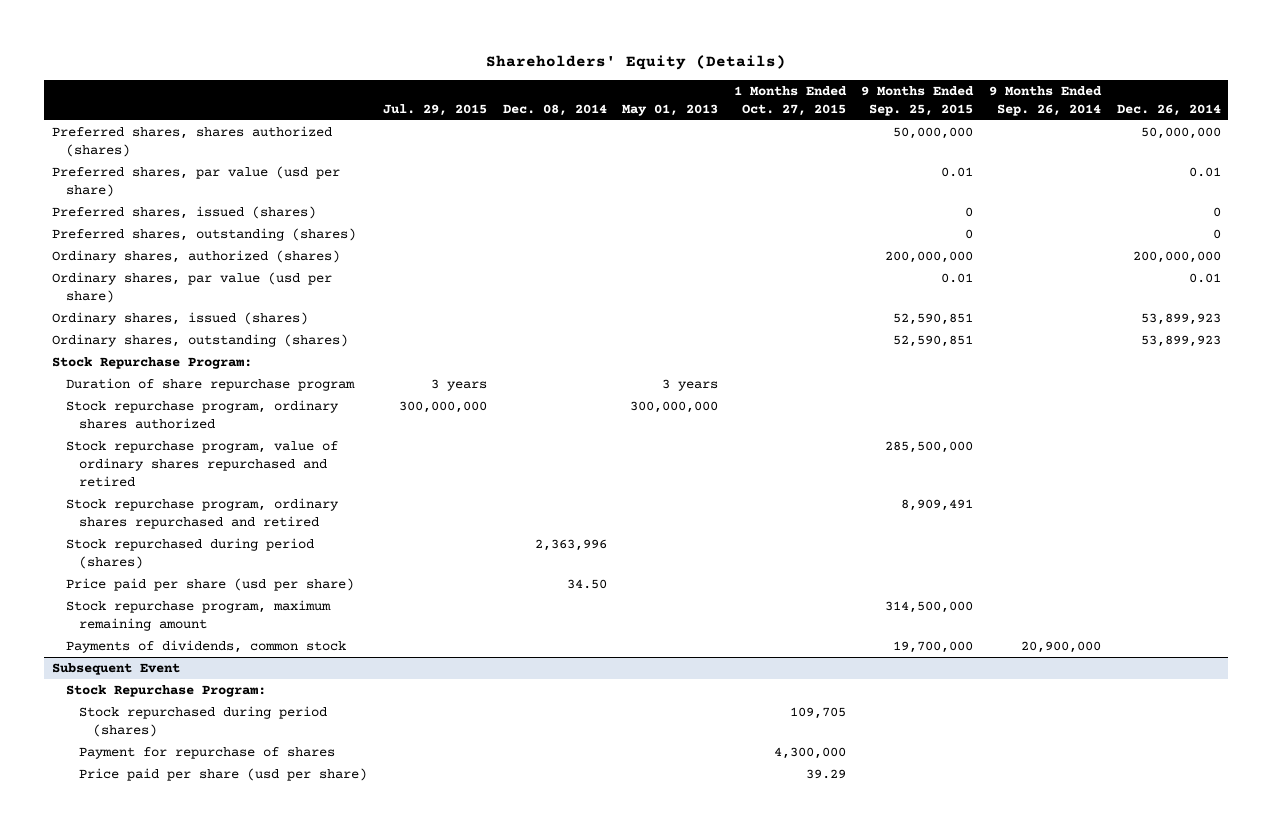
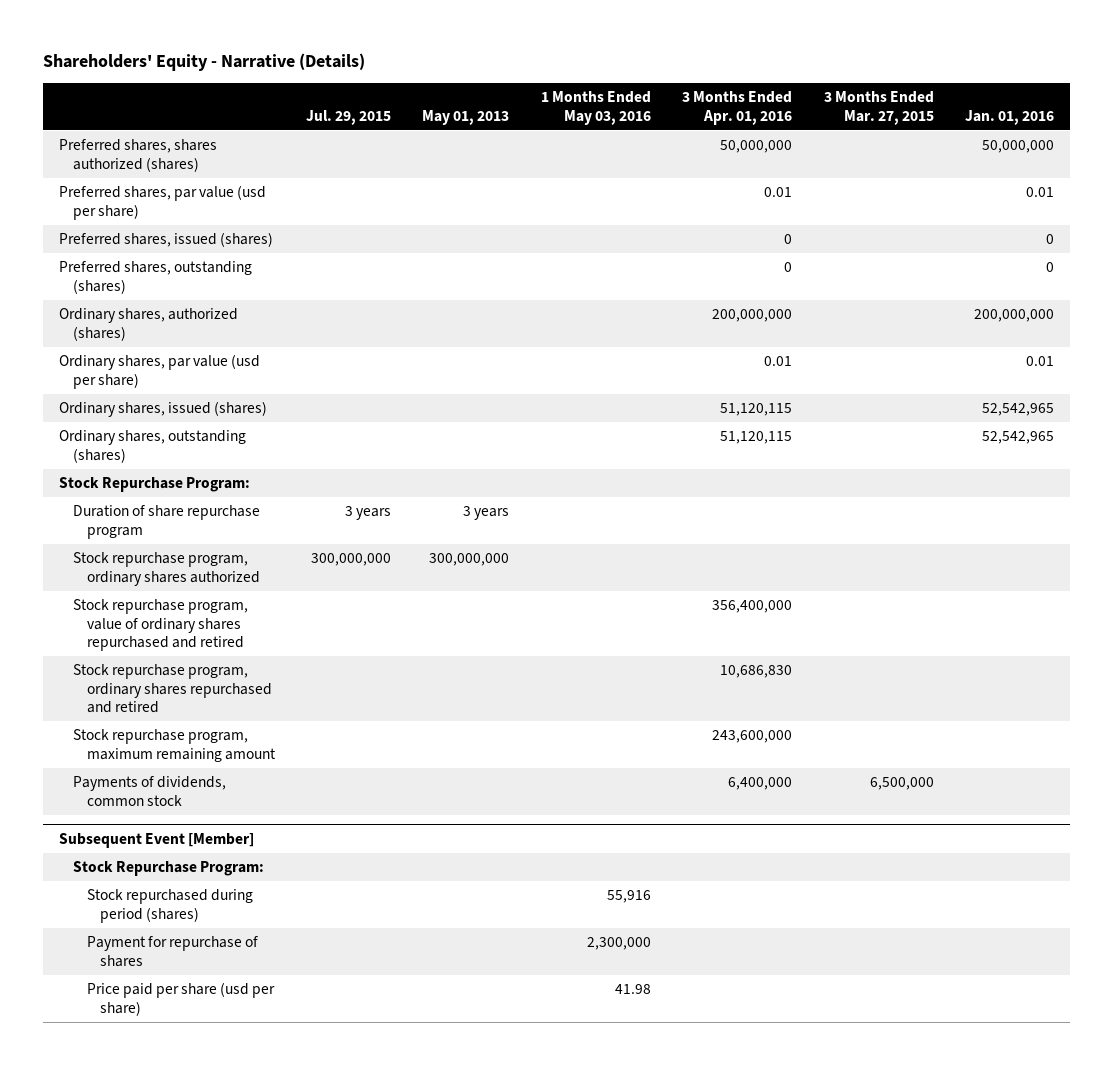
- Shareholders' Equity (Details)
+ Shareholders' Equity - Narrative (Details)
- | Jul. 29, 2015 | Dec. 08, 2014 | May 01, 2013 | 1 Months Ended Oct. 27, 2015 | 9 Months Ended Sep. 25, 2015 | 9 Months Ended Sep. 26, 2014 | Dec. 26, 2014
+ | Jul. 29, 2015 | May 01, 2013 | 1 Months Ended May 03, 2016 | 3 Months Ended Apr. 01, 2016 | 3 Months Ended Mar. 27, 2015 | Jan. 01, 2016
- Stock repurchased during period (shares) | | 2,363,996 | | | | |
- Price paid per share (usd per share) | | 34.50 | | | | |
- Subsequent Event
+ Subsequent Event [Member]

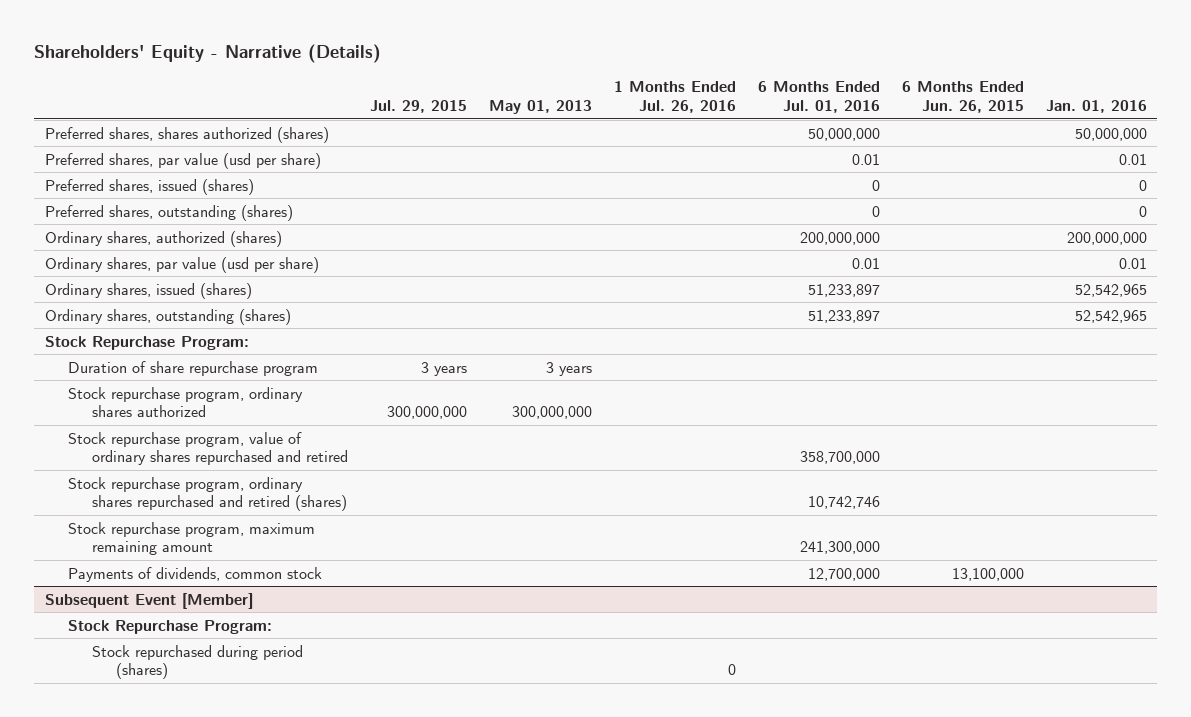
- | Jul. 29, 2015 | May 01, 2013 | 1 Months Ended May 03, 2016 | 3 Months Ended Apr. 01, 2016 | 3 Months Ended Mar. 27, 2015 | Jan. 01, 2016
+ | Jul. 29, 2015 | May 01, 2013 | 1 Months Ended Jul. 26, 2016 | 6 Months Ended Jul. 01, 2016 | 6 Months Ended Jun. 26, 2015 | Jan. 01, 2016
- Stock repurchase program, ordinary shares repurchased and retired | | | | 10,686,830 | |
+ Stock repurchase program, ordinary shares repurchased and retired (shares) | | | | 10,742,746 | |
@ Subsequent Event [Member]
- Payment for repurchase of shares | | | 2,300,000 | | |
- Price paid per share (usd per share) | | | 41.98 | | |

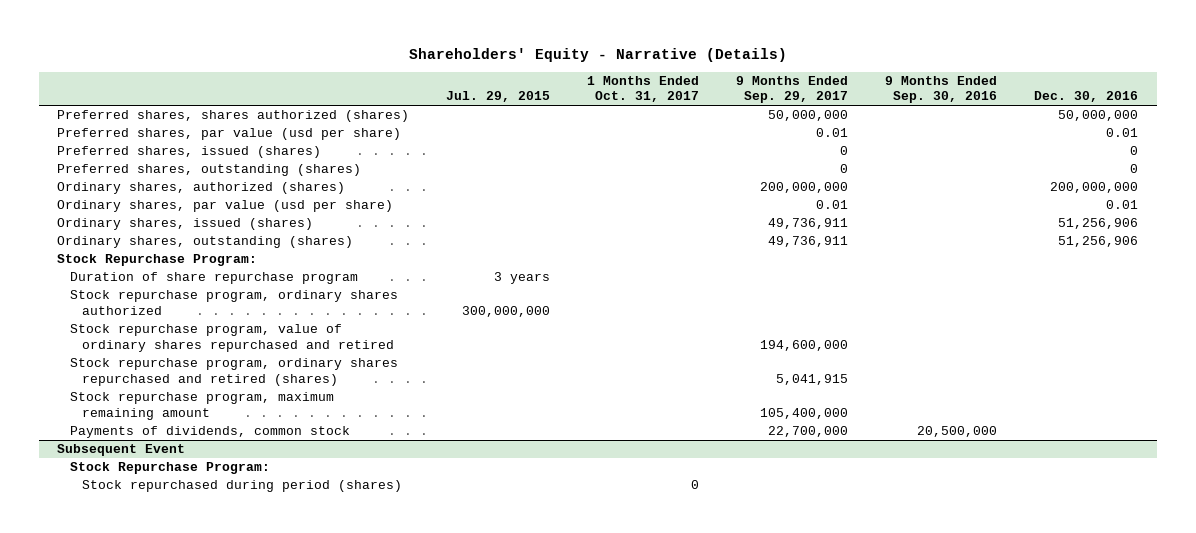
- | Jul. 29, 2015 | May 01, 2013 | 1 Months Ended Jul. 26, 2016 | 6 Months Ended Jul. 01, 2016 | 6 Months Ended Jun. 26, 2015 | Jan. 01, 2016
+ | Jul. 29, 2015 | 1 Months Ended Oct. 31, 2017 | 9 Months Ended Sep. 29, 2017 | 9 Months Ended Sep. 30, 2016 | Dec. 30, 2016
- Subsequent Event [Member]
+ Subsequent Event

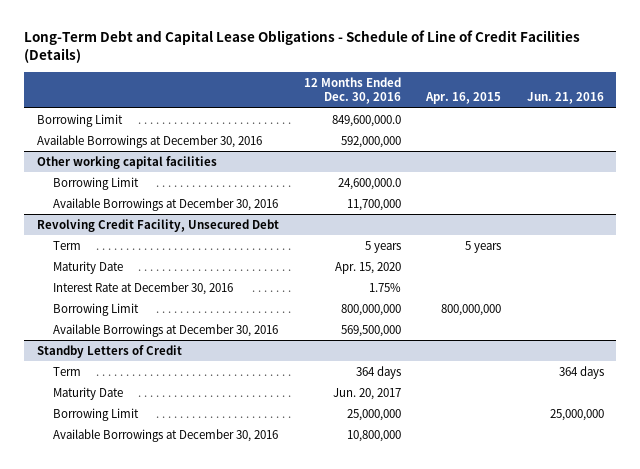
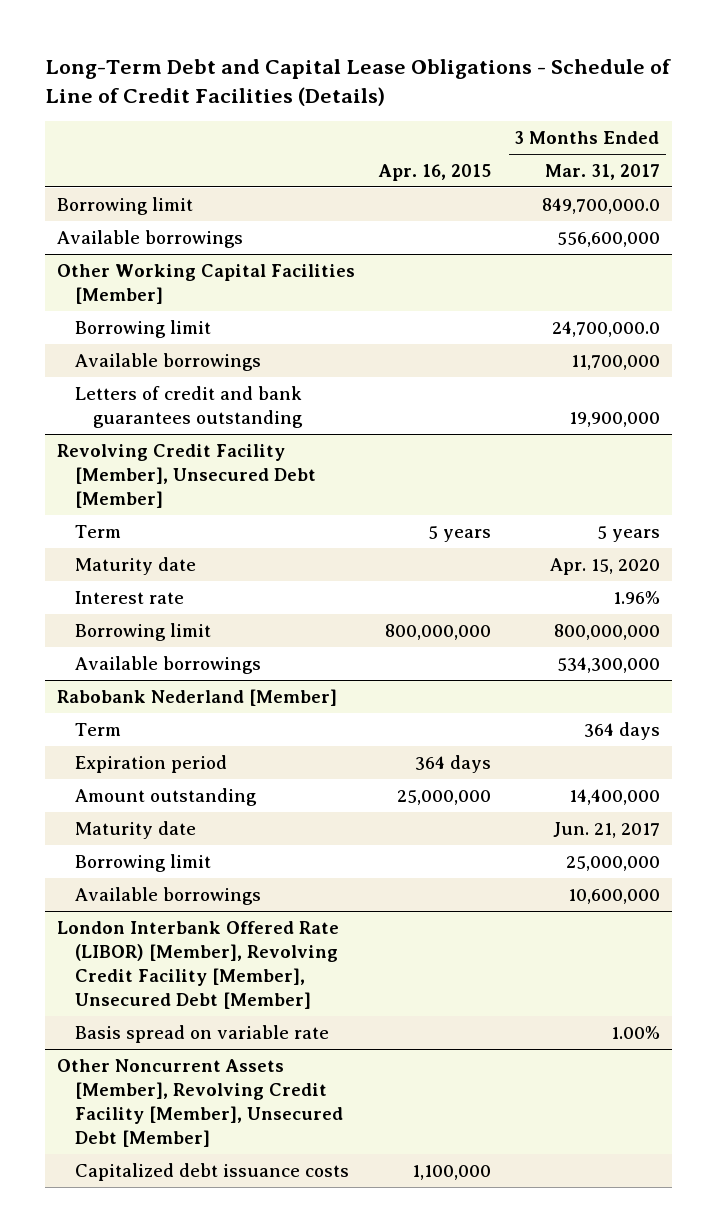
- | 12 Months Ended Dec. 30, 2016 | Apr. 16, 2015 | Jun. 21, 2016
+ | Apr. 16, 2015 | 3 Months Ended Mar. 31, 2017
- Borrowing Limit | 849,600,000.0 | |
- Available Borrowings at December 30, 2016 | 592,000,000 | |
- Other working capital facilities
- Borrowing Limit | 24,600,000.0 | |
- Available Borrowings at December 30, 2016 | 11,700,000 | |
- Revolving Credit Facility, Unsecured Debt
+ Borrowing limit | | 849,700,000.0
+ Available borrowings | | 556,600,000
+ Other Working Capital Facilities [Member]
+ Borrowing limit | | 24,700,000.0
+ Available borrowings | | 11,700,000
+ Letters of credit and bank guarantees outstanding | | 19,900,000
+ Revolving Credit Facility [Member], Unsecured Debt [Member]
- Maturity Date | Apr. 15, 2020 | |
- Interest Rate at December 30, 2016 | 1.75% | |
- Borrowing Limit | 800,000,000 | 800,000,000 |
- Available Borrowings at December 30, 2016 | 569,500,000 | |
- Standby Letters of Credit
- Term | 364 days | | 364 days
- Maturity Date | Jun. 20, 2017 | |
- Borrowing Limit | 25,000,000 | | 25,000,000
- Available Borrowings at December 30, 2016 | 10,800,000 | |
+ Maturity date | | Apr. 15, 2020
+ Interest rate | | 1.96%
+ Borrowing limit | 800,000,000 | 800,000,000
+ Available borrowings | | 534,300,000
+ Rabobank Nederland [Member]
+ Term | | 364 days
+ Expiration period | 364 days |
+ Amount outstanding | 25,000,000 | 14,400,000
+ Maturity date | | Jun. 21, 2017
+ Borrowing limit | | 25,000,000
+ Available borrowings | | 10,600,000
+ London Interbank Offered Rate (LIBOR) [Member], Revolving Credit Facility [Member], Unsecured Debt [Member]
+ Basis spread on variable rate | | 1.00%
+ Other Noncurrent Assets [Member], Revolving Credit Facility [Member], Unsecured Debt [Member]
+ Capitalized debt issuance costs | 1,100,000 |

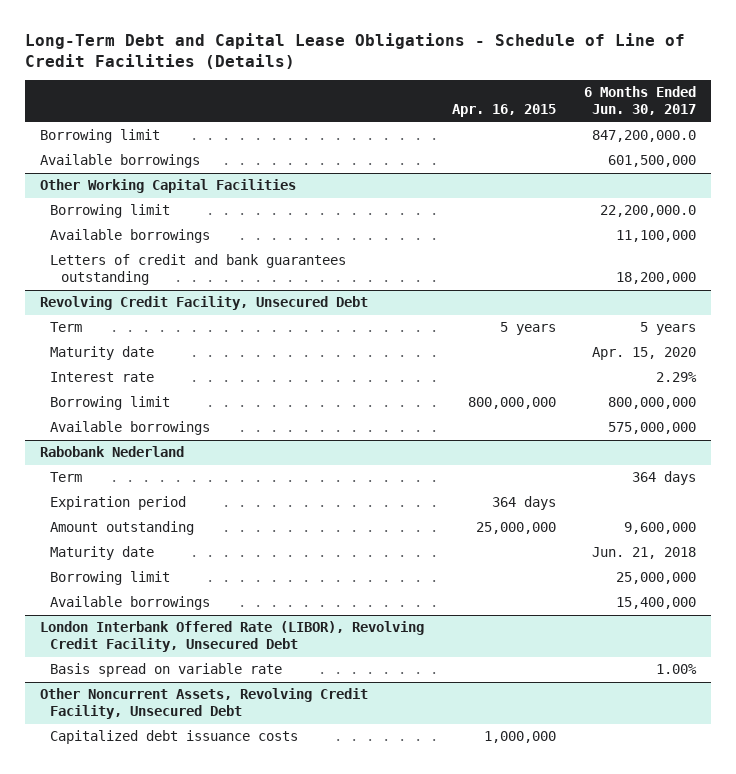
- | Apr. 16, 2015 | 3 Months Ended Mar. 31, 2017
+ | Apr. 16, 2015 | 6 Months Ended Jun. 30, 2017
- Other Working Capital Facilities [Member]
+ Other Working Capital Facilities
- Revolving Credit Facility [Member], Unsecured Debt [Member]
+ Revolving Credit Facility, Unsecured Debt
- Rabobank Nederland [Member]
+ Rabobank Nederland
- London Interbank Offered Rate (LIBOR) [Member], Revolving Credit Facility [Member], Unsecured Debt [Member]
+ London Interbank Offered Rate (LIBOR), Revolving Credit Facility, Unsecured Debt
- Other Noncurrent Assets [Member], Revolving Credit Facility [Member], Unsecured Debt [Member]
- Capitalized debt issuance costs | 1,100,000 |
+ Other Noncurrent Assets, Revolving Credit Facility, Unsecured Debt
+ Capitalized debt issuance costs | 1,000,000 |

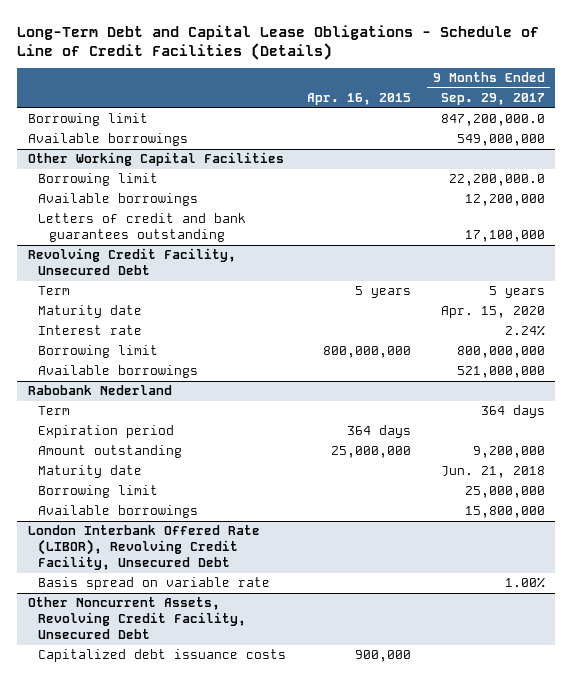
- | Apr. 16, 2015 | 6 Months Ended Jun. 30, 2017
+ | Apr. 16, 2015 | 9 Months Ended Sep. 29, 2017
@ Other Noncurrent Assets, Revolving Credit Facility, Unsecured Debt
- Capitalized debt issuance costs | 1,000,000 |
+ Capitalized debt issuance costs | 900,000 |

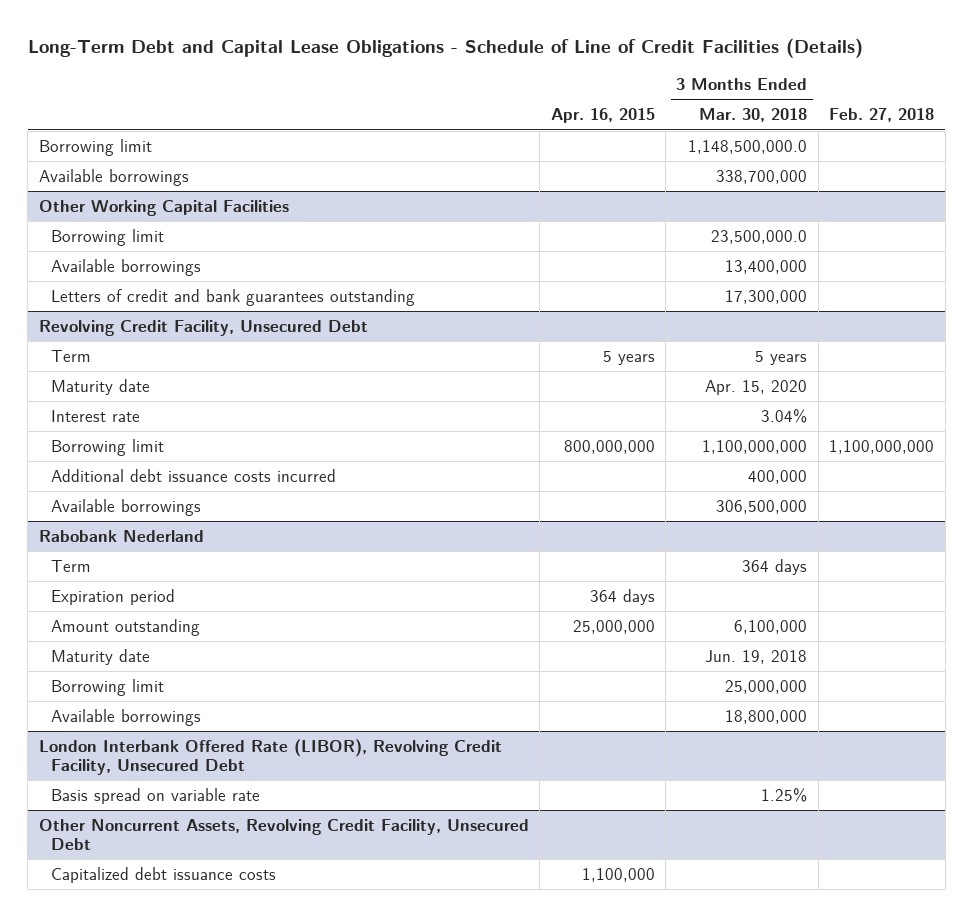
- | Apr. 16, 2015 | 9 Months Ended Sep. 29, 2017
+ | Apr. 16, 2015 | 3 Months Ended Mar. 30, 2018 | Feb. 27, 2018
@ Revolving Credit Facility, Unsecured Debt
+ Additional debt issuance costs incurred | | 400,000 |
@ Other Noncurrent Assets, Revolving Credit Facility, Unsecured Debt
- Capitalized debt issuance costs | 900,000 |
+ Capitalized debt issuance costs | 1,100,000 | |

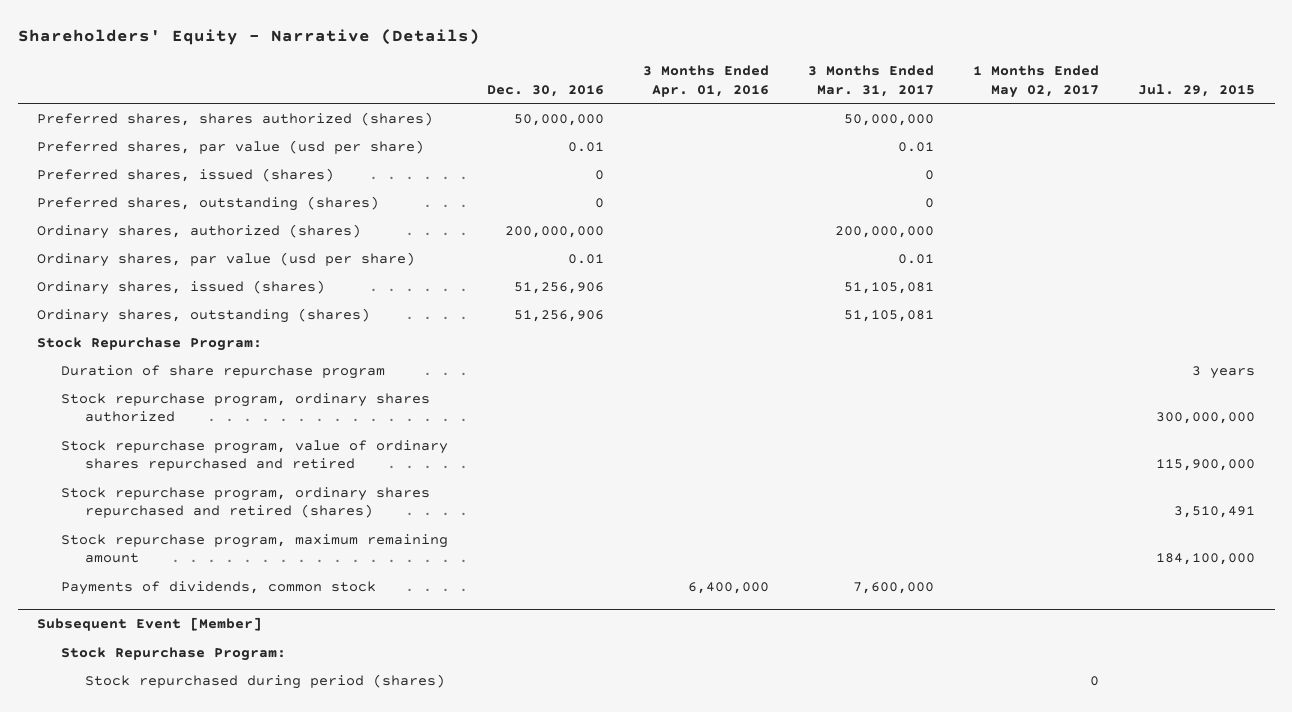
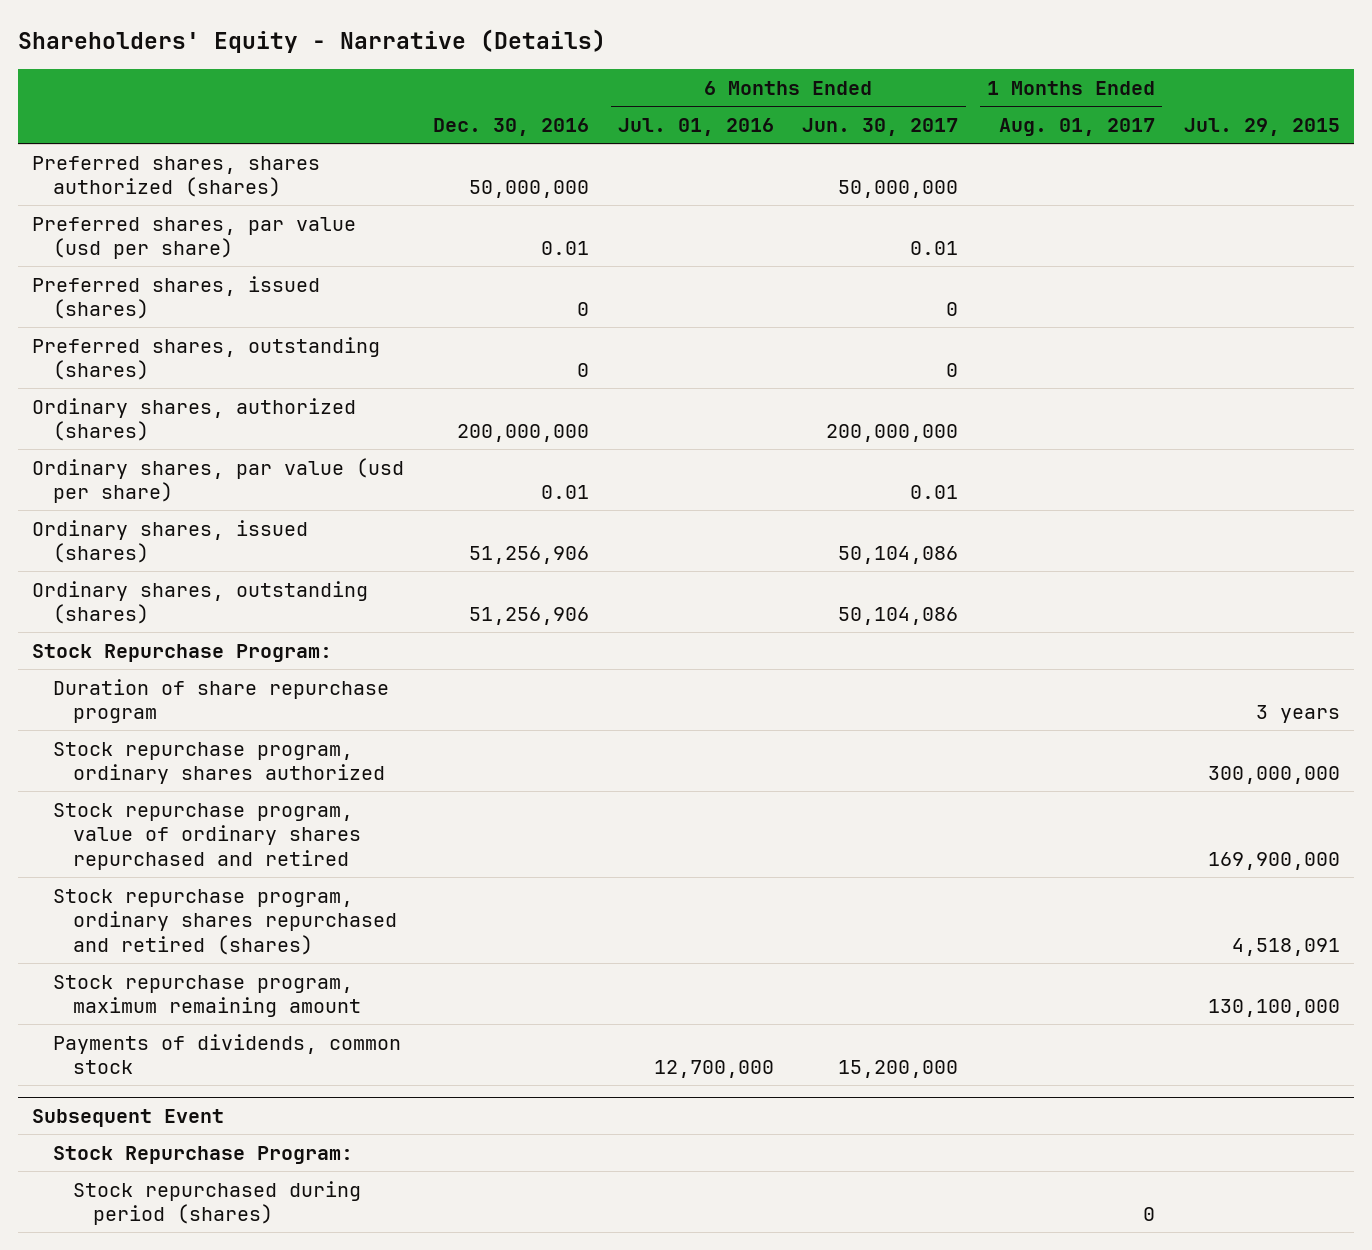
- | Dec. 30, 2016 | 3 Months Ended Apr. 01, 2016 | 3 Months Ended Mar. 31, 2017 | 1 Months Ended May 02, 2017 | Jul. 29, 2015
+ | Dec. 30, 2016 | 6 Months Ended Jul. 01, 2016 | 6 Months Ended Jun. 30, 2017 | 1 Months Ended Aug. 01, 2017 | Jul. 29, 2015
- Stock repurchase program, value of ordinary shares repurchased and retired | | | | | 115,900,000
- Stock repurchase program, ordinary shares repurchased and retired (shares) | | | | | 3,510,491
- Stock repurchase program, maximum remaining amount | | | | | 184,100,000
+ Stock repurchase program, value of ordinary shares repurchased and retired | | | | | 169,900,000
+ Stock repurchase program, ordinary shares repurchased and retired (shares) | | | | | 4,518,091
+ Stock repurchase program, maximum remaining amount | | | | | 130,100,000
- Subsequent Event [Member]
+ Subsequent Event

